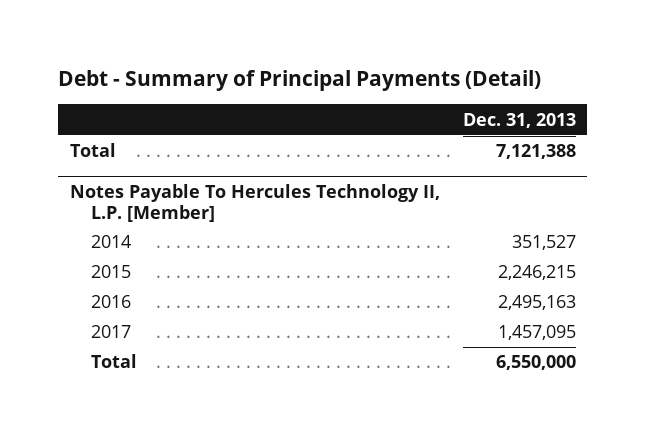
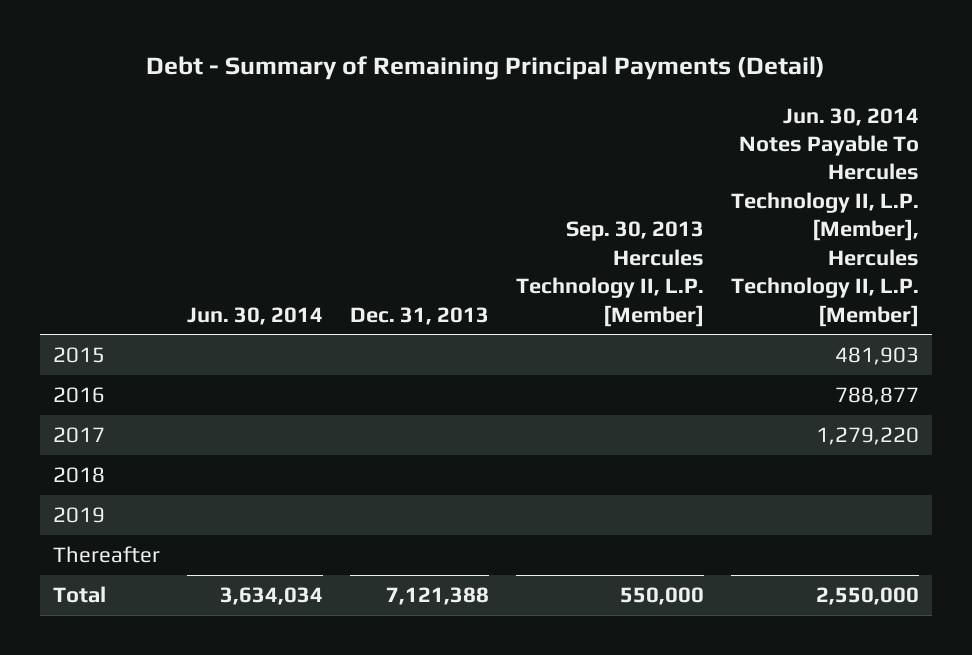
- Debt - Summary of Principal Payments (Detail)
+ Debt - Summary of Remaining Principal Payments (Detail)
- | Dec. 31, 2013
+ | Jun. 30, 2014 | Dec. 31, 2013 | Sep. 30, 2013 Hercules Technology II, L.P. [Member] | Jun. 30, 2014 Notes Payable To Hercules Technology II, L.P. [Member], Hercules Technology II, L.P. [Member]
+ 2015 | | | | 481,903
+ 2016 | | | | 788,877
+ 2017 | | | | 1,279,220
+ 2018
+ 2019
+ Thereafter
- Notes Payable To Hercules Technology II, L.P. [Member]
- 2014 | 351,527
- 2015 | 2,246,215
- 2016 | 2,495,163
- 2017 | 1,457,095
- Total | 6,550,000

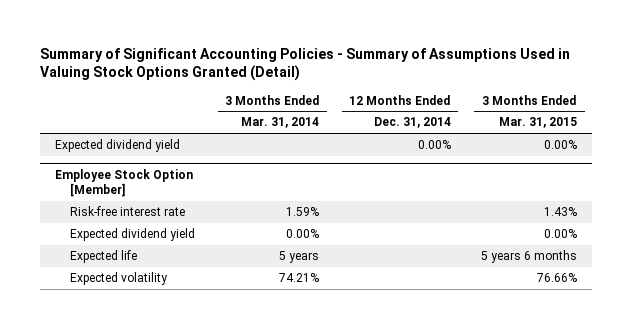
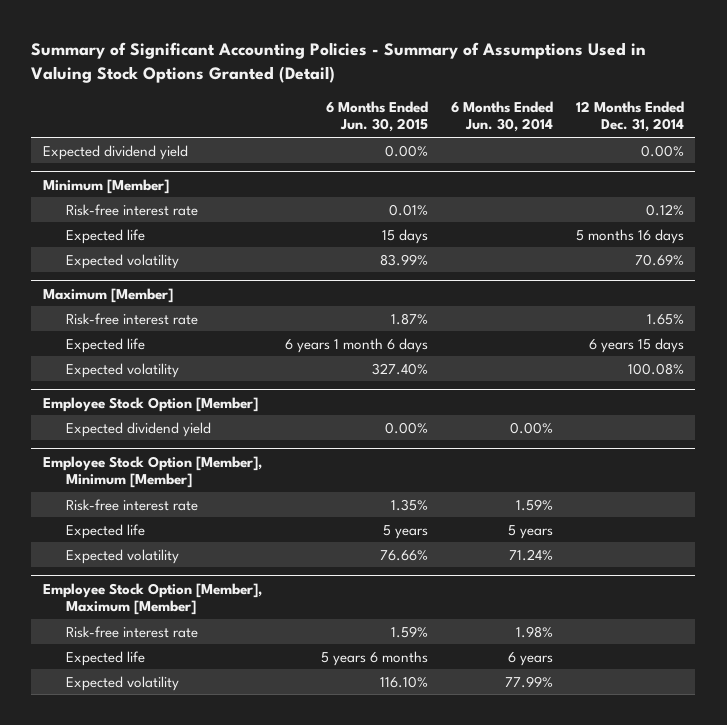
- | 3 Months Ended Mar. 31, 2014 | 12 Months Ended Dec. 31, 2014 | 3 Months Ended Mar. 31, 2015
+ | 6 Months Ended Jun. 30, 2015 | 6 Months Ended Jun. 30, 2014 | 12 Months Ended Dec. 31, 2014
+ Minimum [Member]
+ Risk-free interest rate | 0.01% | | 0.12%
+ Expected life | 15 days | | 5 months 16 days
+ Expected volatility | 83.99% | | 70.69%
+ Maximum [Member]
+ Risk-free interest rate | 1.87% | | 1.65%
+ Expected life | 6 years 1 month 6 days | | 6 years 15 days
+ Expected volatility | 327.40% | | 100.08%
@ Employee Stock Option [Member]
- Risk-free interest rate | 1.59% | | 1.43%
- Expected life | 5 years | | 5 years 6 months
- Expected volatility | 74.21% | | 76.66%
+ Employee Stock Option [Member], Minimum [Member]
+ Risk-free interest rate | 1.35% | 1.59% |
+ Expected life | 5 years | 5 years |
+ Expected volatility | 76.66% | 71.24% |
+ Employee Stock Option [Member], Maximum [Member]
+ Risk-free interest rate | 1.59% | 1.98% |
+ Expected life | 5 years 6 months | 6 years |
+ Expected volatility | 116.10% | 77.99% |

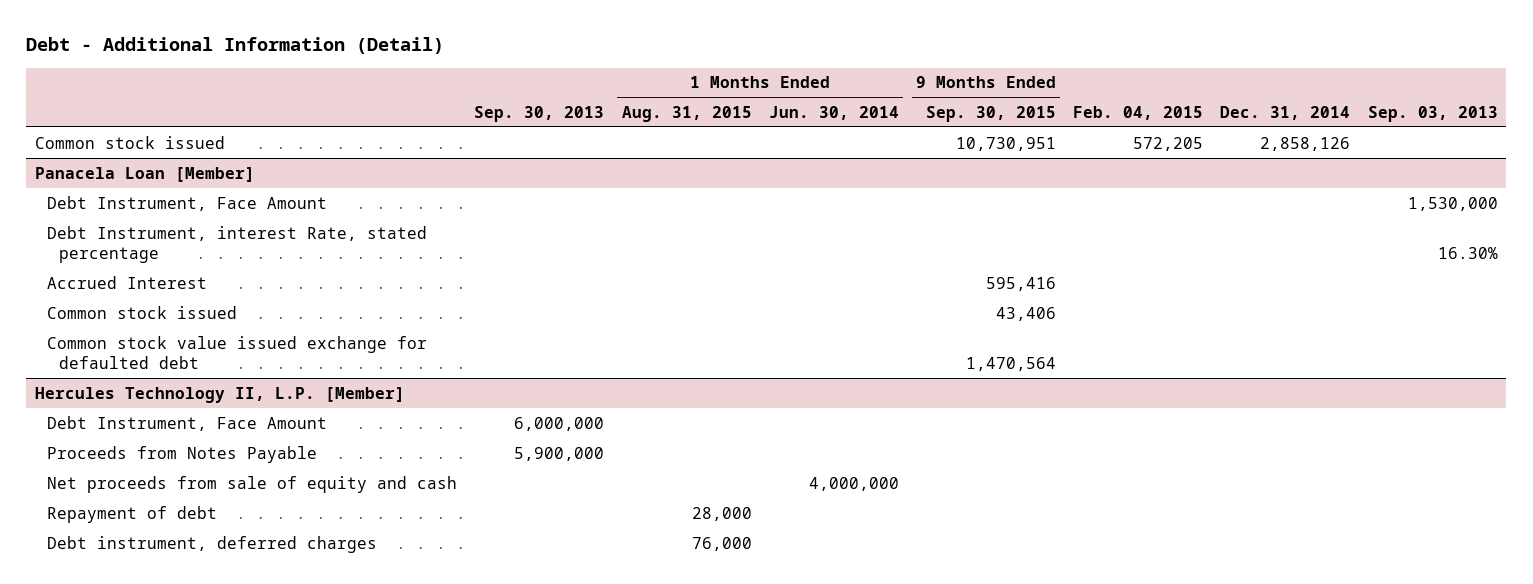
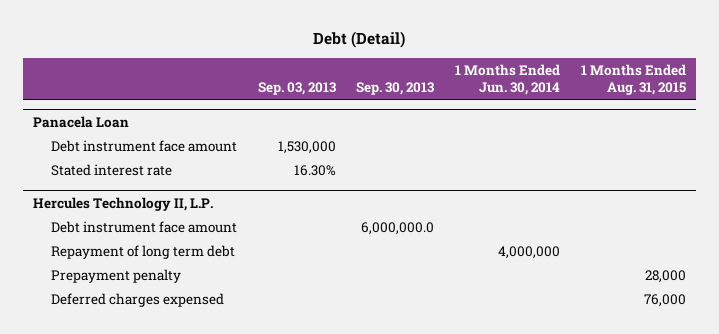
- Debt - Additional Information (Detail)
+ Debt (Detail)
- | Sep. 30, 2013 | 1 Months Ended Aug. 31, 2015 | 1 Months Ended Jun. 30, 2014 | 9 Months Ended Sep. 30, 2015 | Feb. 04, 2015 | Dec. 31, 2014 | Sep. 03, 2013
+ | Sep. 03, 2013 | Sep. 30, 2013 | 1 Months Ended Jun. 30, 2014 | 1 Months Ended Aug. 31, 2015
- Common stock issued | | | | 10,730,951 | 572,205 | 2,858,126 |
- Panacela Loan [Member]
- Debt Instrument, Face Amount | | | | | | | 1,530,000
- Debt Instrument, interest Rate, stated percentage | | | | | | | 16.30%
- Accrued Interest | | | | 595,416 | | |
- Common stock issued | | | | 43,406 | | |
- Common stock value issued exchange for defaulted debt | | | | 1,470,564 | | |
- Hercules Technology II, L.P. [Member]
- Debt Instrument, Face Amount | 6,000,000 | | | | | |
- Proceeds from Notes Payable | 5,900,000 | | | | | |
- Net proceeds from sale of equity and cash | | | 4,000,000 | | | |
- Repayment of debt | | 28,000 | | | | |
- Debt instrument, deferred charges | | 76,000 | | | | |
+ Panacela Loan
+ Debt instrument face amount | 1,530,000 | | |
+ Stated interest rate | 16.30% | | |
+ Hercules Technology II, L.P.
+ Debt instrument face amount | | 6,000,000.0 | |
+ Repayment of long term debt | | | 4,000,000 |
+ Prepayment penalty | | | | 28,000
+ Deferred charges expensed | | | | 76,000

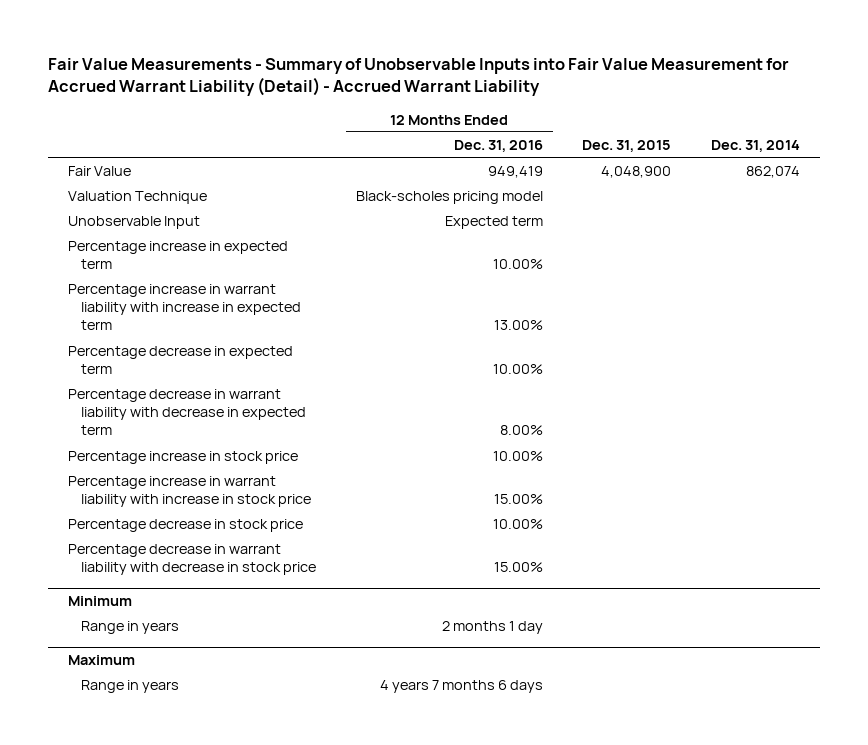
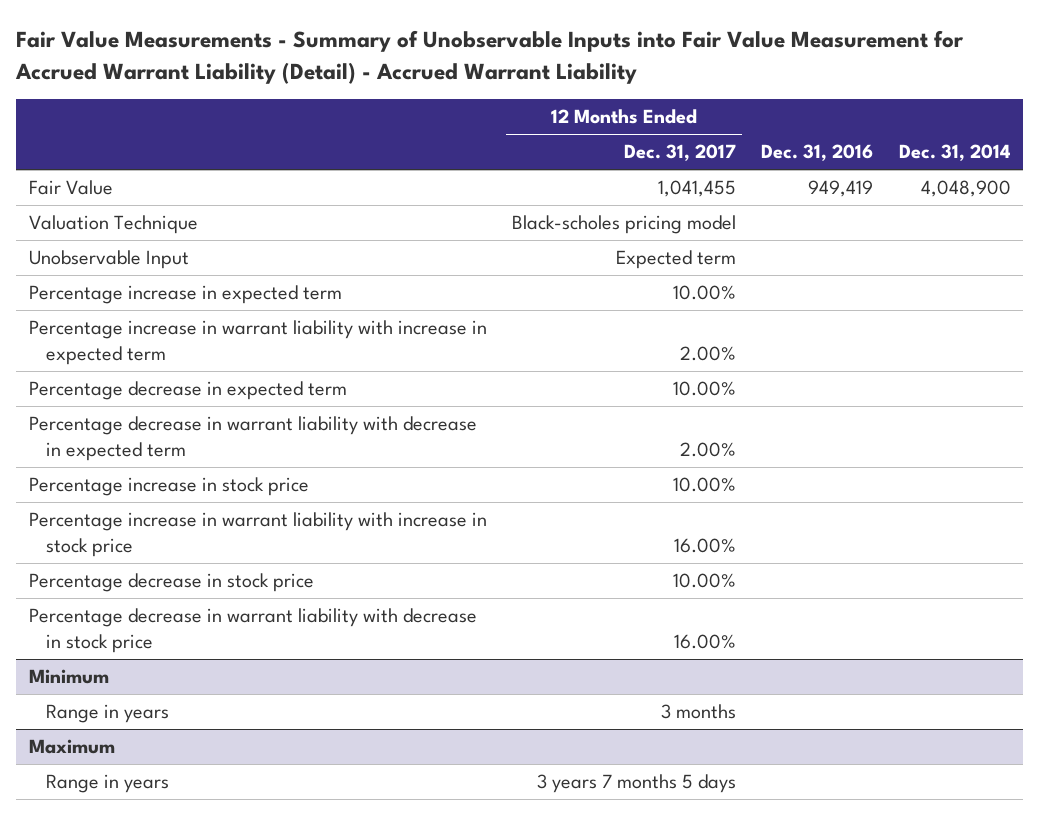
- | 12 Months Ended Dec. 31, 2016 | Dec. 31, 2015 | Dec. 31, 2014
+ | 12 Months Ended Dec. 31, 2017 | Dec. 31, 2016 | Dec. 31, 2014
- Fair Value | 949,419 | 4,048,900 | 862,074
+ Fair Value | 1,041,455 | 949,419 | 4,048,900

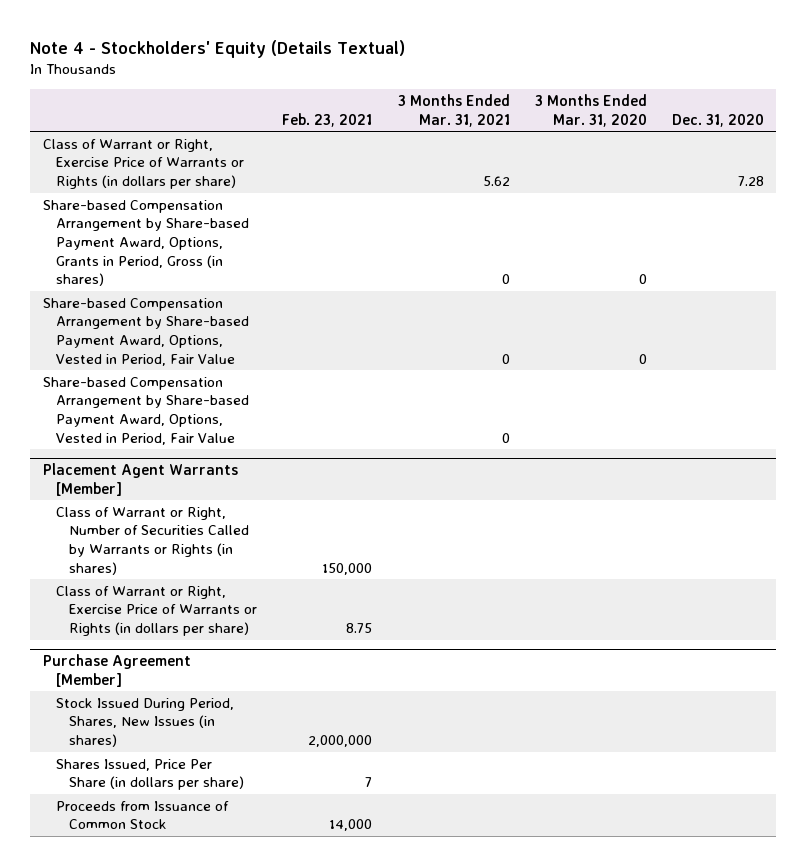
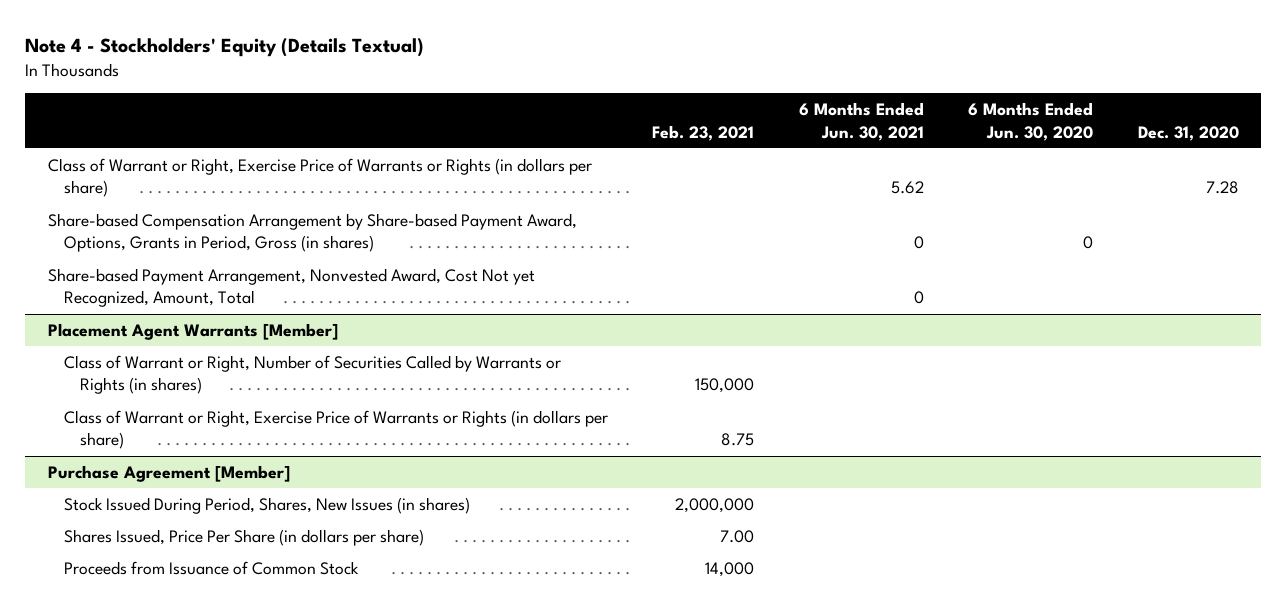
- | Feb. 23, 2021 | 3 Months Ended Mar. 31, 2021 | 3 Months Ended Mar. 31, 2020 | Dec. 31, 2020
+ | Feb. 23, 2021 | 6 Months Ended Jun. 30, 2021 | 6 Months Ended Jun. 30, 2020 | Dec. 31, 2020
- Share-based Compensation Arrangement by Share-based Payment Award, Options, Vested in Period, Fair Value | | 0 | 0 |
- Share-based Compensation Arrangement by Share-based Payment Award, Options, Vested in Period, Fair Value | | 0 | |
+ Share-based Payment Arrangement, Nonvested Award, Cost Not yet Recognized, Amount, Total | | 0 | |
@ Purchase Agreement [Member]
- Shares Issued, Price Per Share (in dollars per share) | 7 | | |
+ Shares Issued, Price Per Share (in dollars per share) | 7.00 | | |

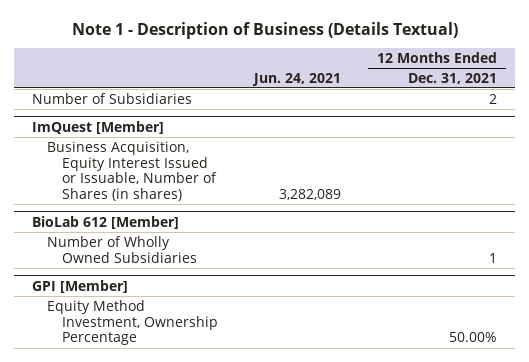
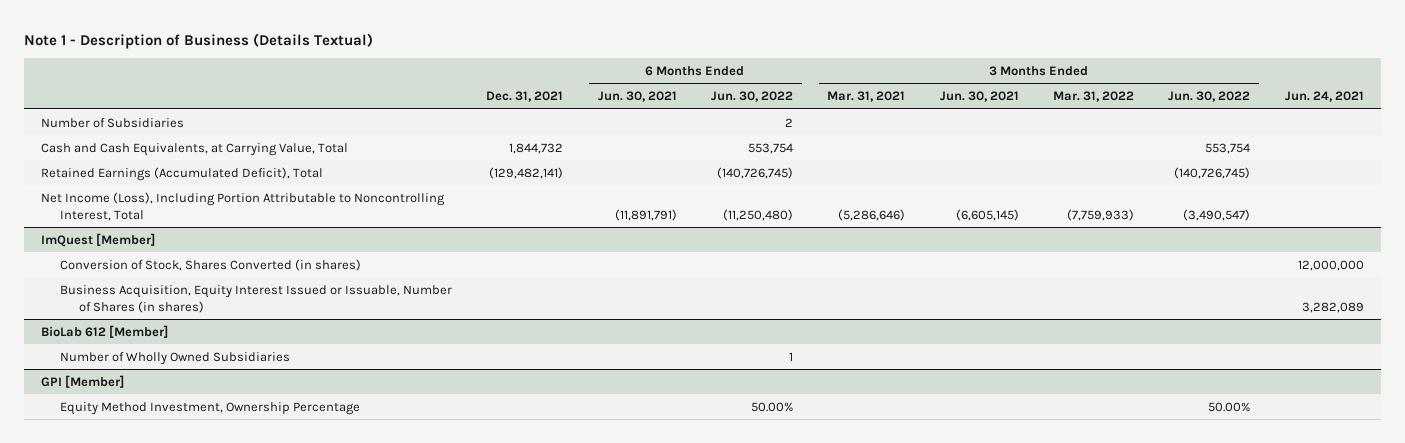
- | Jun. 24, 2021 | 12 Months Ended Dec. 31, 2021
+ | Dec. 31, 2021 | 6 Months Ended Jun. 30, 2021 | 6 Months Ended Jun. 30, 2022 | 3 Months Ended Mar. 31, 2021 | 3 Months Ended Jun. 30, 2021 | 3 Months Ended Mar. 31, 2022 | 3 Months Ended Jun. 30, 2022 | Jun. 24, 2021
+ Cash and Cash Equivalents, at Carrying Value, Total | 1,844,732 | | 553,754 | | | | 553,754 |
+ Retained Earnings (Accumulated Deficit), Total | (129,482,141) | | (140,726,745) | | | | (140,726,745) |
+ Net Income (Loss), Including Portion Attributable to Noncontrolling Interest, Total | | (11,891,791) | (11,250,480) | (5,286,646) | (6,605,145) | (7,759,933) | (3,490,547) |
@ ImQuest [Member]
+ Conversion of Stock, Shares Converted (in shares) | | | | | | | | 12,000,000

